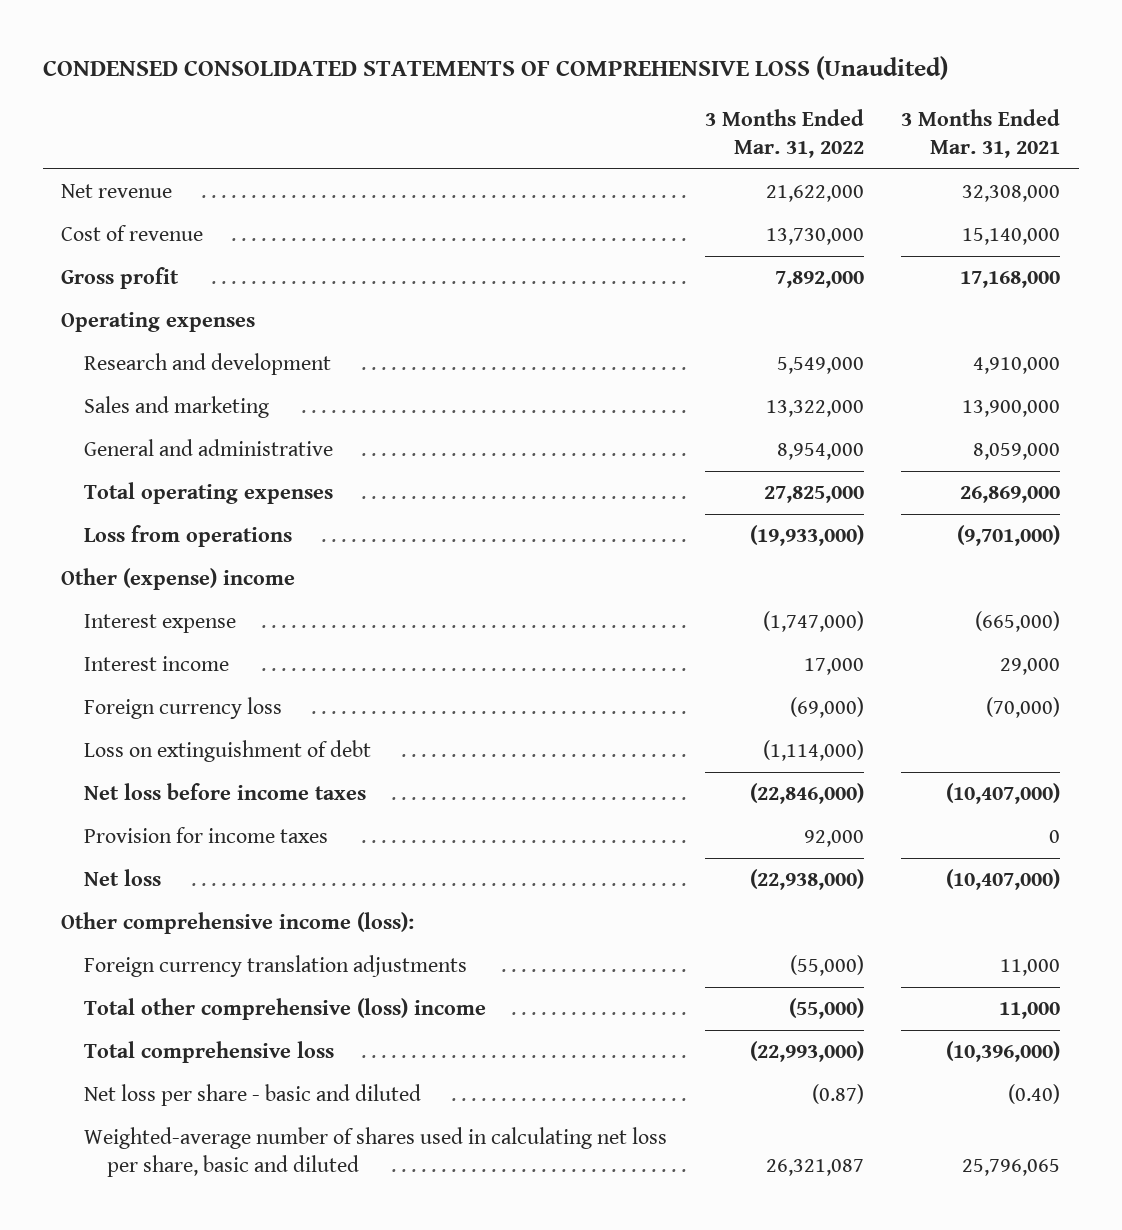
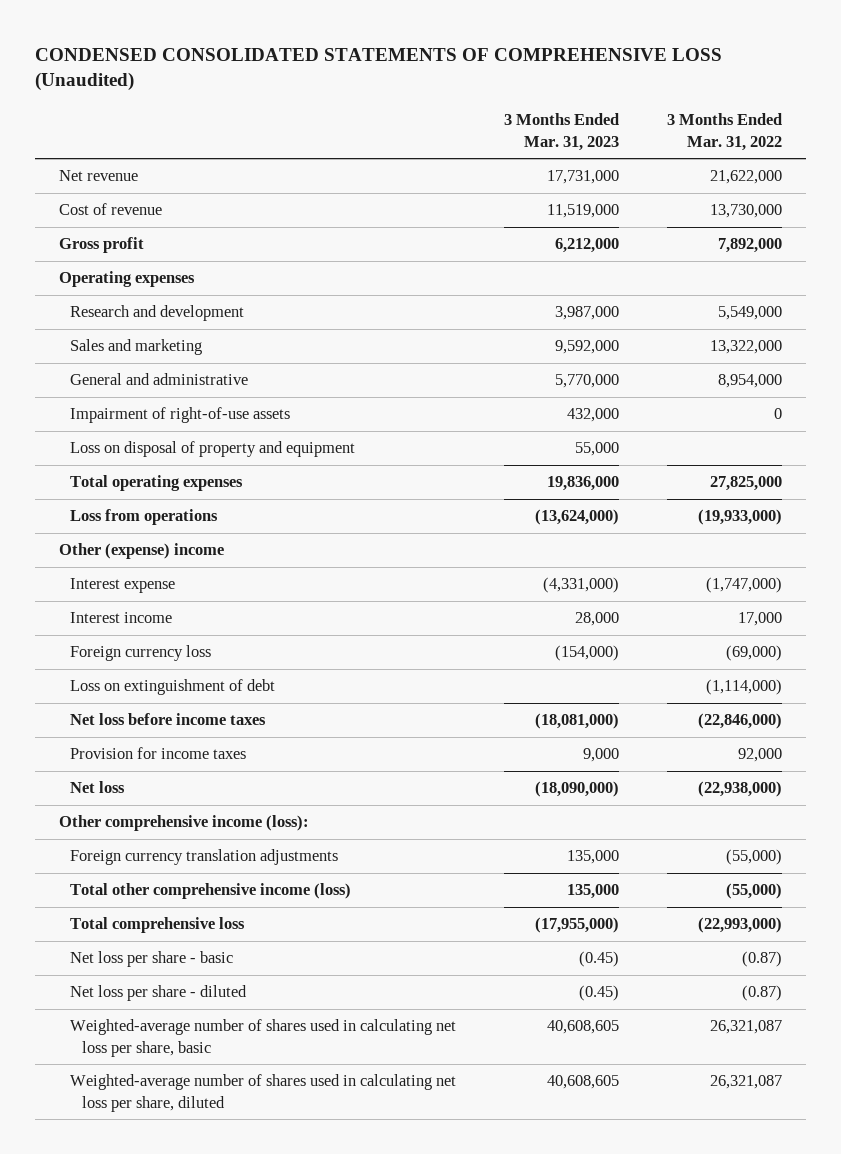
- | 3 Months Ended Mar. 31, 2022 | 3 Months Ended Mar. 31, 2021
+ | 3 Months Ended Mar. 31, 2023 | 3 Months Ended Mar. 31, 2022
+ Impairment of right-of-use assets | 432,000 | 0
+ Loss on disposal of property and equipment | 55,000 |
- Total other comprehensive (loss) income | (55,000) | 11,000
+ Total other comprehensive income (loss) | 135,000 | (55,000)
- Net loss per share - basic and diluted | (0.87) | (0.40)
- Weighted-average number of shares used in calculating net loss per share, basic and diluted | 26,321,087 | 25,796,065
+ Net loss per share - basic | (0.45) | (0.87)
+ Net loss per share - diluted | (0.45) | (0.87)
+ Weighted-average number of shares used in calculating net loss per share, basic | 40,608,605 | 26,321,087
+ Weighted-average number of shares used in calculating net loss per share, diluted | 40,608,605 | 26,321,087

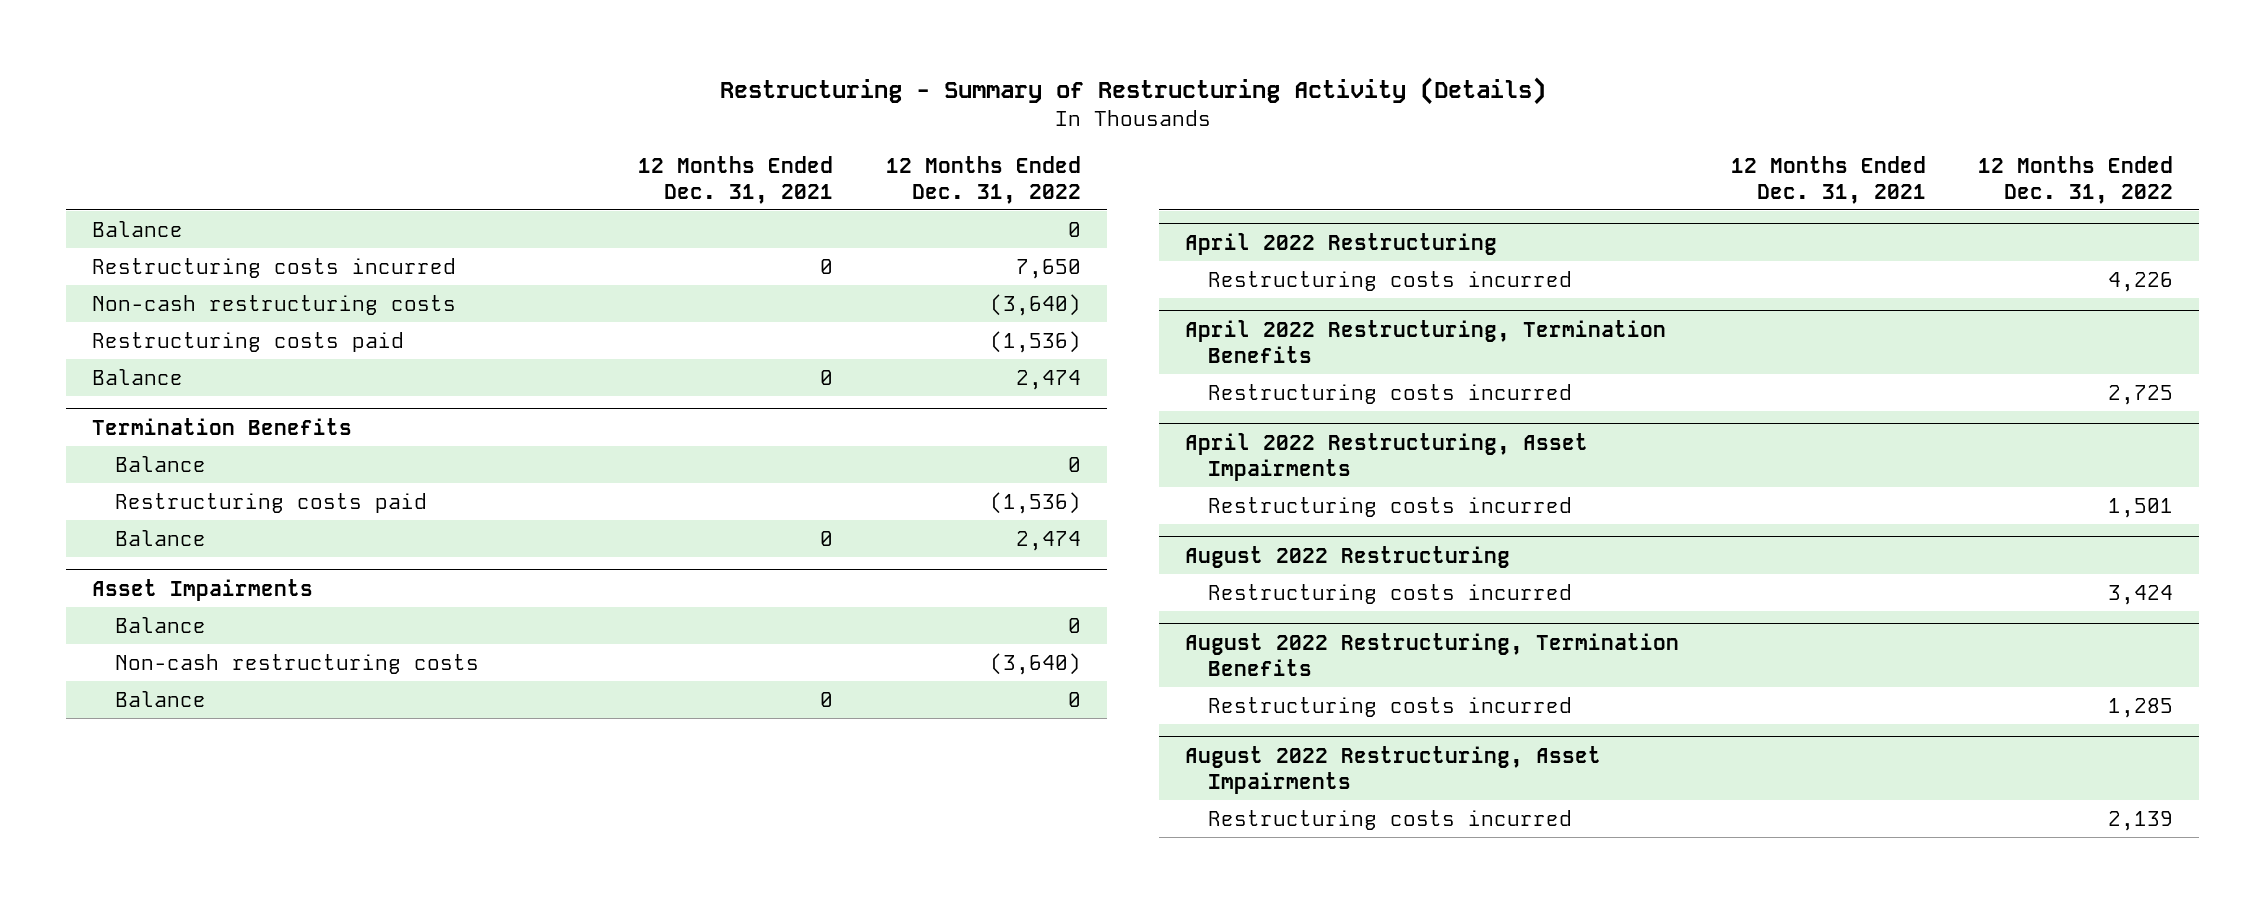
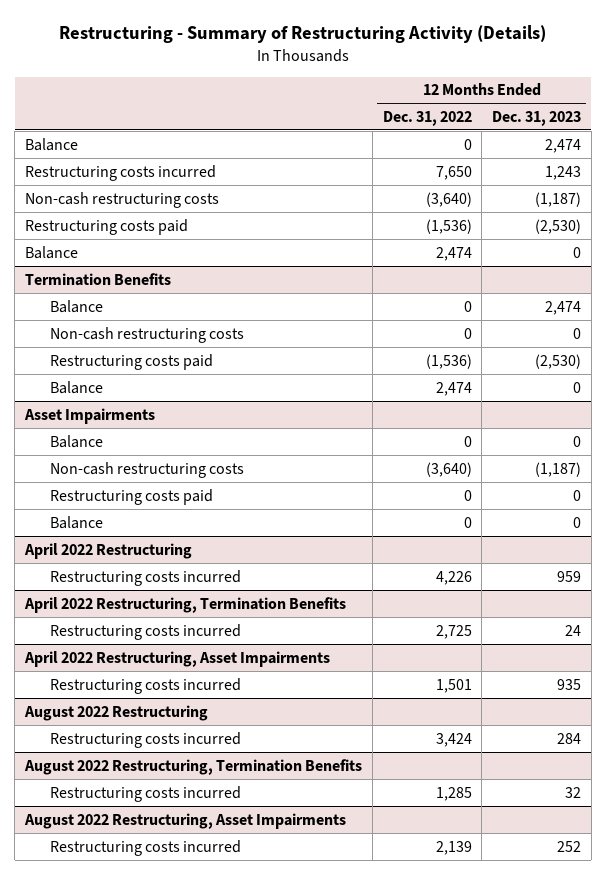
- | 12 Months Ended Dec. 31, 2021 | 12 Months Ended Dec. 31, 2022
+ | 12 Months Ended Dec. 31, 2022 | 12 Months Ended Dec. 31, 2023
@ Termination Benefits
+ Non-cash restructuring costs | 0 | 0
@ Asset Impairments
+ Restructuring costs paid | 0 | 0

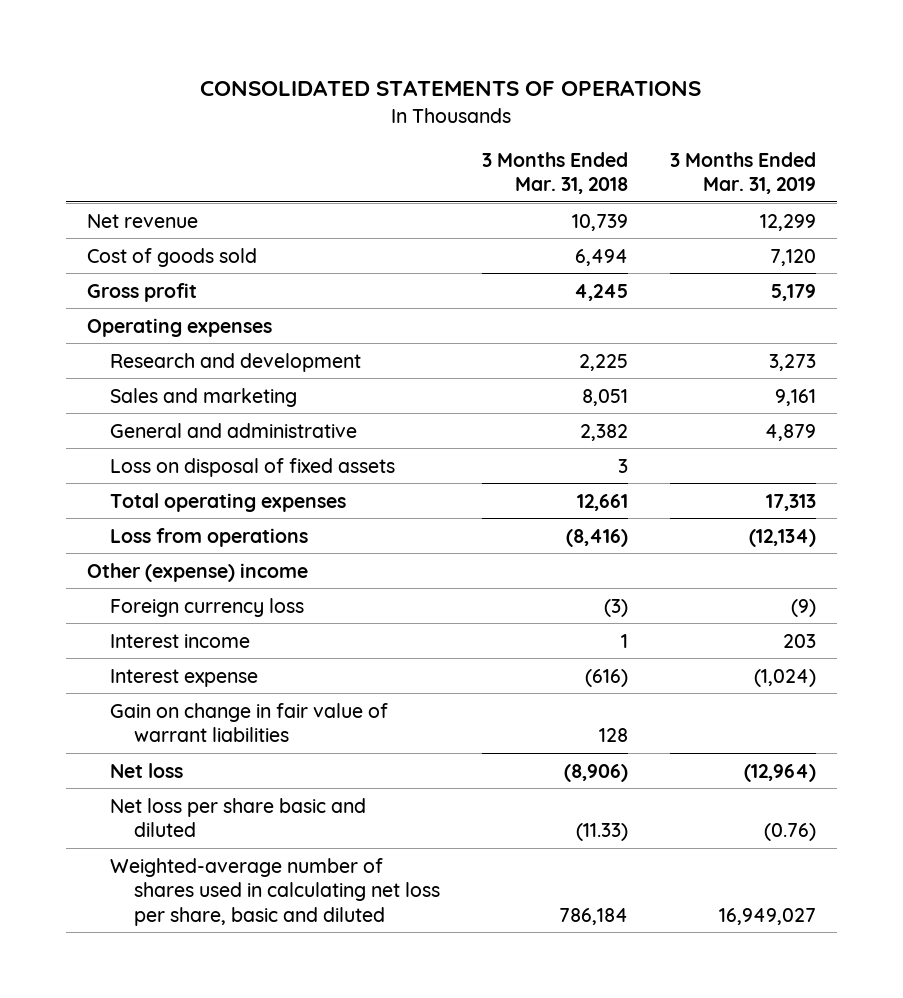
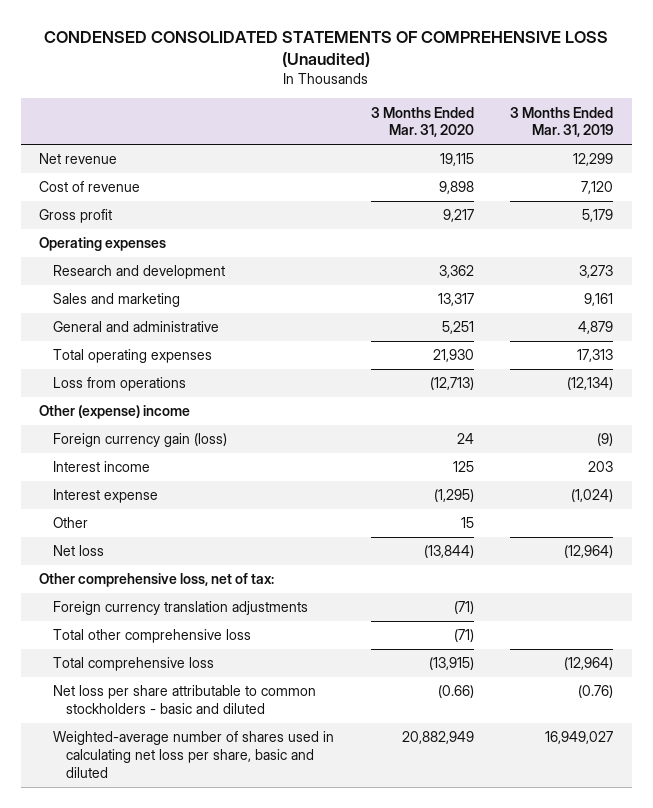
- CONSOLIDATED STATEMENTS OF OPERATIONS
+ CONDENSED CONSOLIDATED STATEMENTS OF COMPREHENSIVE LOSS (Unaudited)
- | 3 Months Ended Mar. 31, 2018 | 3 Months Ended Mar. 31, 2019
+ | 3 Months Ended Mar. 31, 2020 | 3 Months Ended Mar. 31, 2019
- Cost of goods sold | 6,494 | 7,120
+ Cost of revenue | 9,898 | 7,120
- Loss on disposal of fixed assets | 3 |
- Foreign currency loss | (3) | (9)
+ Foreign currency gain (loss) | 24 | (9)
- Gain on change in fair value of warrant liabilities | 128 |
+ Other | 15 |
- Net loss per share basic and diluted | (11.33) | (0.76)
+ Other comprehensive loss, net of tax:
+ Foreign currency translation adjustments | (71) |
+ Total other comprehensive loss | (71) |
+ Total comprehensive loss | (13,915) | (12,964)
+ Net loss per share attributable to common stockholders - basic and diluted | (0.66) | (0.76)

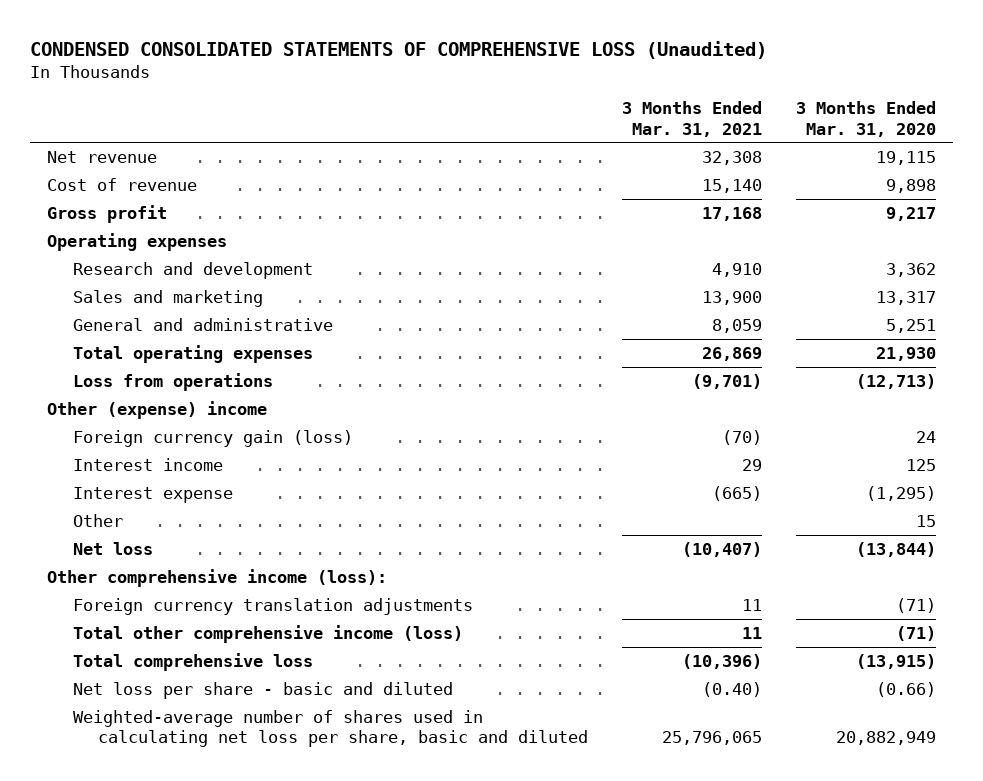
- | 3 Months Ended Mar. 31, 2020 | 3 Months Ended Mar. 31, 2019
+ | 3 Months Ended Mar. 31, 2021 | 3 Months Ended Mar. 31, 2020
- Other comprehensive loss, net of tax:
+ Other comprehensive income (loss):
- Total other comprehensive loss | (71) |
+ Total other comprehensive income (loss) | 11 | (71)
- Net loss per share attributable to common stockholders - basic and diluted | (0.66) | (0.76)
+ Net loss per share - basic and diluted | (0.40) | (0.66)

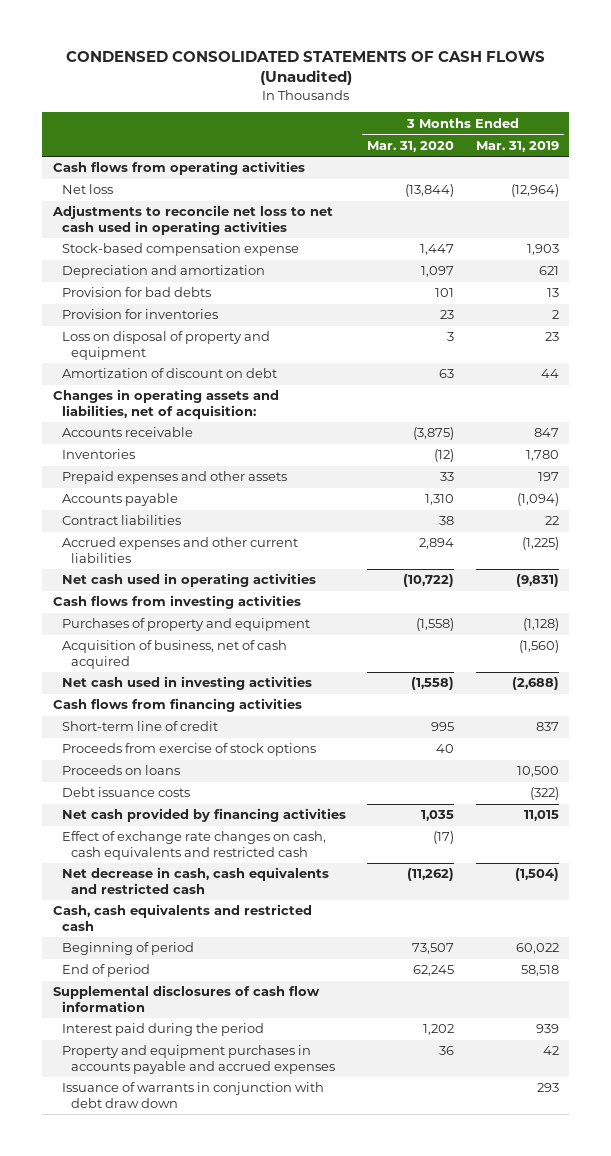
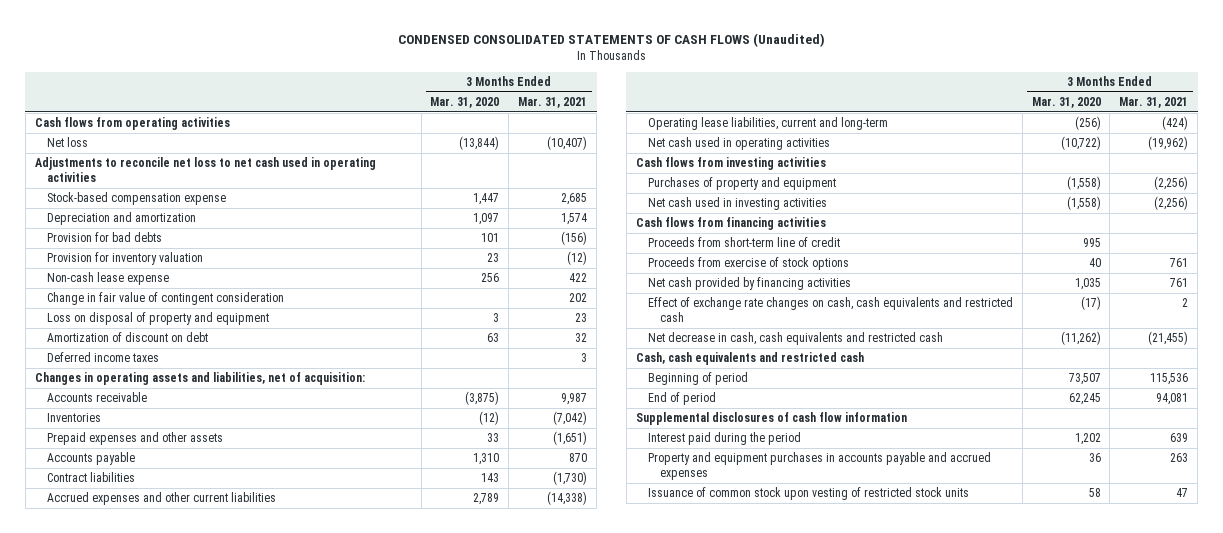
- | 3 Months Ended Mar. 31, 2020 | 3 Months Ended Mar. 31, 2019
+ | 3 Months Ended Mar. 31, 2020 | 3 Months Ended Mar. 31, 2021
- Provision for inventories | 23 | 2
+ Provision for inventory valuation | 23 | (12)
+ Non-cash lease expense | 256 | 422
+ Change in fair value of contingent consideration | | 202
+ Deferred income taxes | | 3
- Contract liabilities | 38 | 22
- Accrued expenses and other current liabilities | 2,894 | (1,225)
+ Contract liabilities | 143 | (1,730)
+ Accrued expenses and other current liabilities | 2,789 | (14,338)
+ Operating lease liabilities, current and long-term | (256) | (424)
- Acquisition of business, net of cash acquired | | (1,560)
- Short-term line of credit | 995 | 837
+ Proceeds from short-term line of credit | 995 |
- Proceeds on loans | | 10,500
- Debt issuance costs | | (322)
- Issuance of warrants in conjunction with debt draw down | | 293
+ Issuance of common stock upon vesting of restricted stock units | 58 | 47

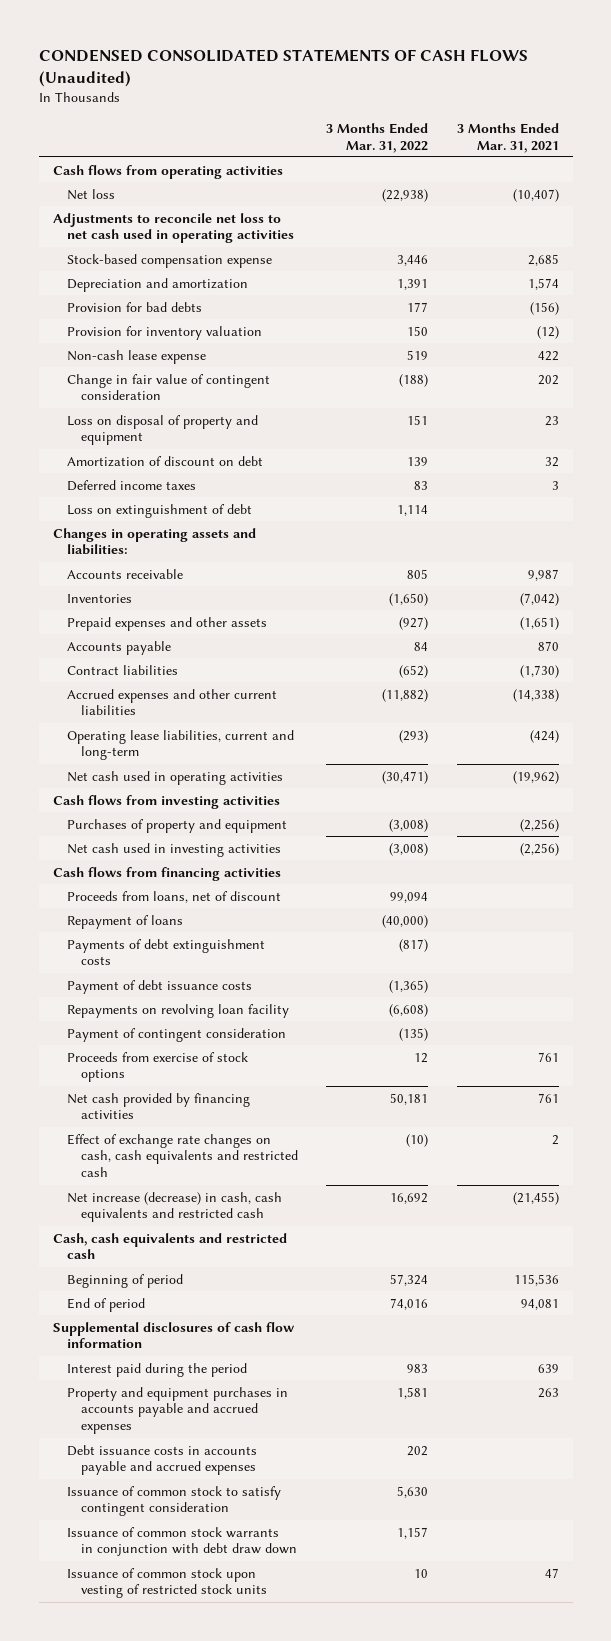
- | 3 Months Ended Mar. 31, 2020 | 3 Months Ended Mar. 31, 2021
+ | 3 Months Ended Mar. 31, 2022 | 3 Months Ended Mar. 31, 2021
- Changes in operating assets and liabilities, net of acquisition:
+ Loss on extinguishment of debt | 1,114 |
+ Changes in operating assets and liabilities:
- Proceeds from short-term line of credit | 995 |
+ Proceeds from loans, net of discount | 99,094 |
+ Repayment of loans | (40,000) |
+ Payments of debt extinguishment costs | (817) |
+ Payment of debt issuance costs | (1,365) |
+ Repayments on revolving loan facility | (6,608) |
+ Payment of contingent consideration | (135) |
- Net decrease in cash, cash equivalents and restricted cash | (11,262) | (21,455)
+ Net increase (decrease) in cash, cash equivalents and restricted cash | 16,692 | (21,455)
+ Debt issuance costs in accounts payable and accrued expenses | 202 |
+ Issuance of common stock to satisfy contingent consideration | 5,630 |
+ Issuance of common stock warrants in conjunction with debt draw down | 1,157 |

